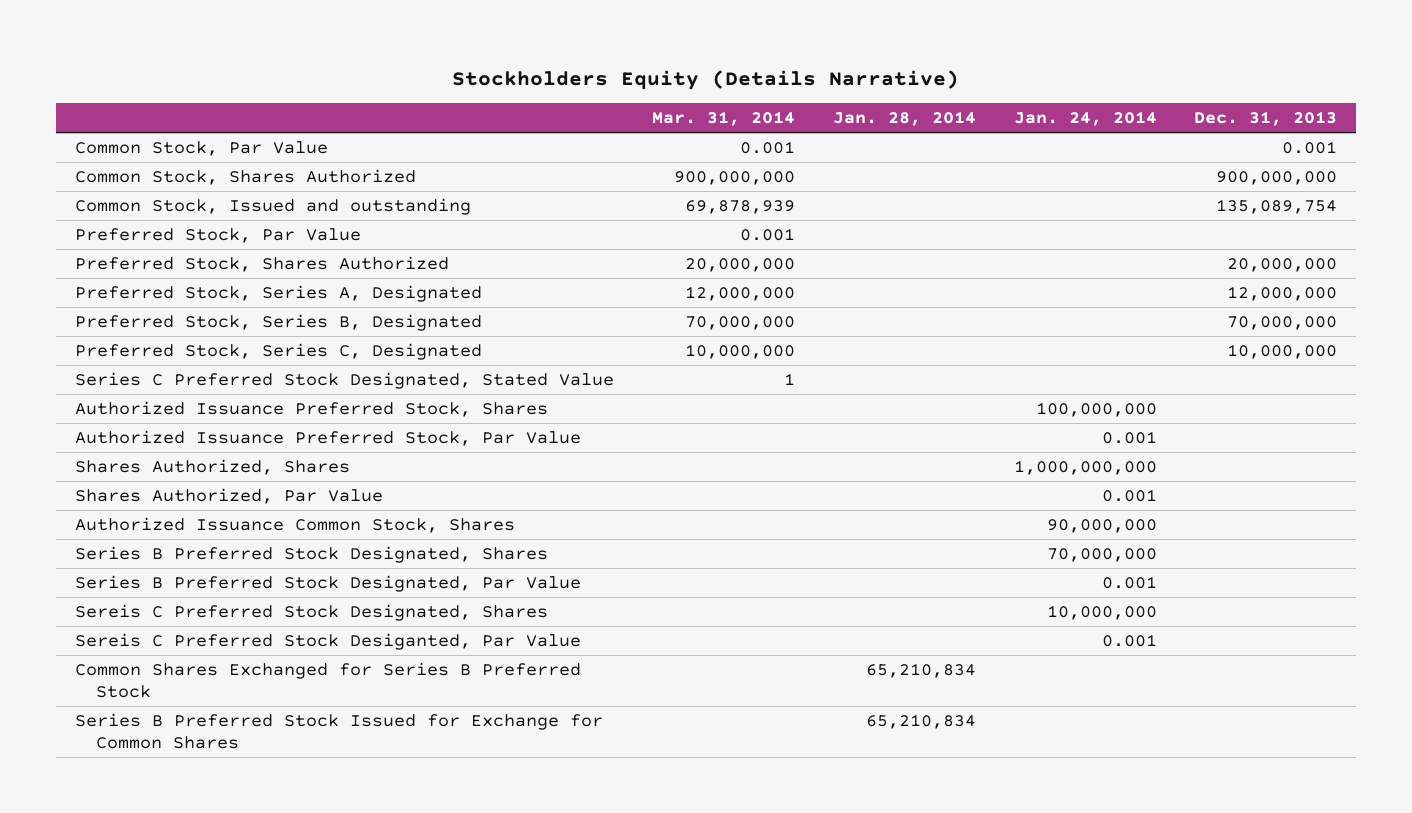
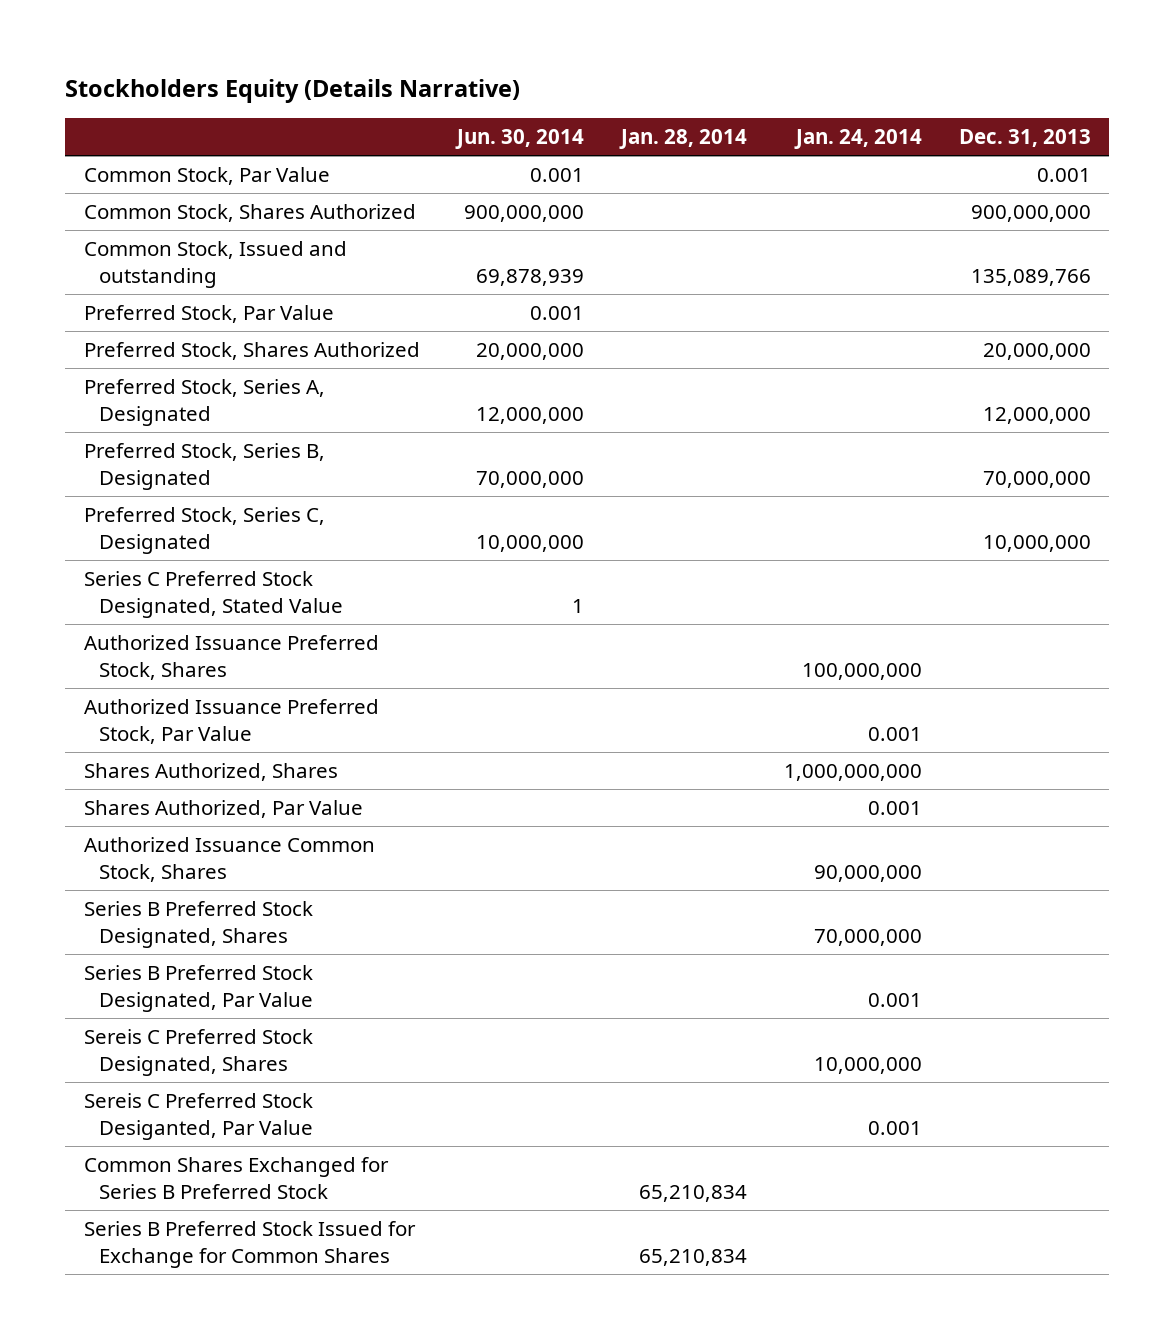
- | Mar. 31, 2014 | Jan. 28, 2014 | Jan. 24, 2014 | Dec. 31, 2013
+ | Jun. 30, 2014 | Jan. 28, 2014 | Jan. 24, 2014 | Dec. 31, 2013
- Common Stock, Issued and outstanding | 69,878,939 | | | 135,089,754
+ Common Stock, Issued and outstanding | 69,878,939 | | | 135,089,766

